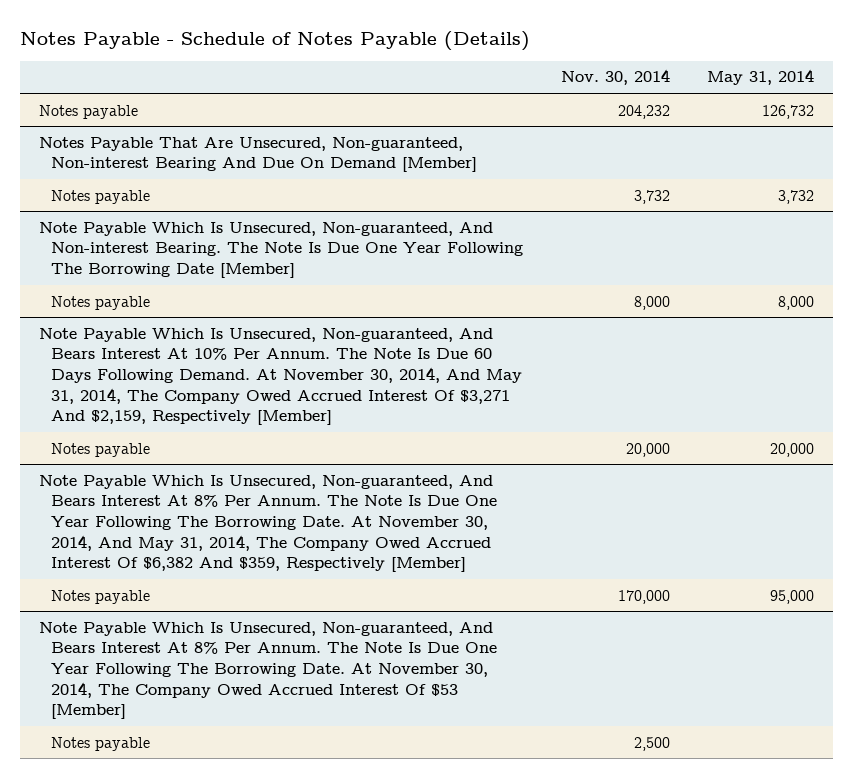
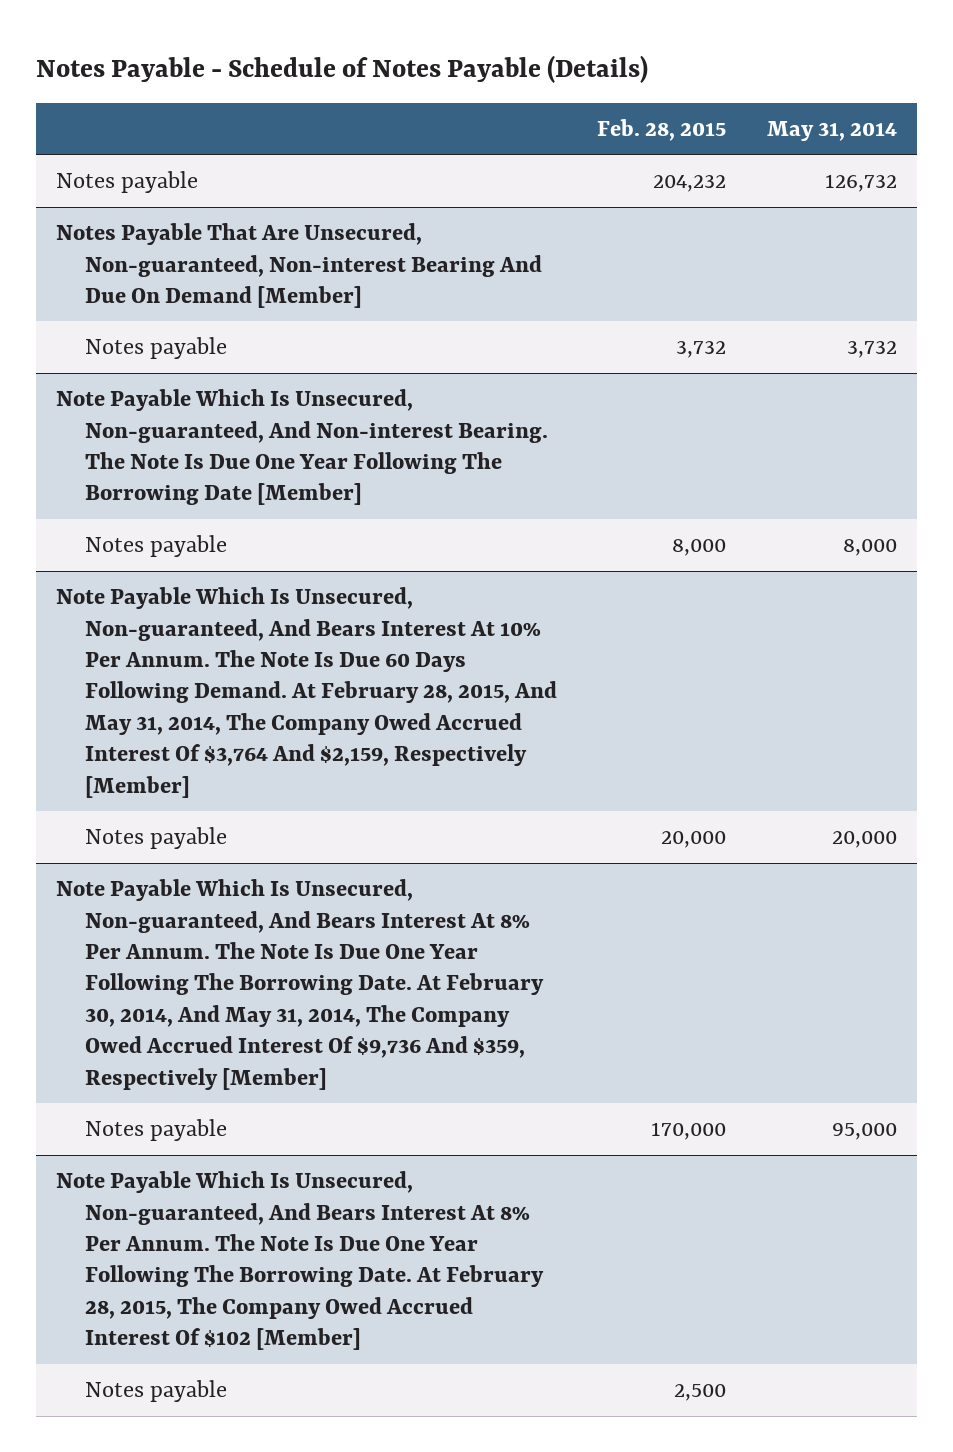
- | Nov. 30, 2014 | May 31, 2014
+ | Feb. 28, 2015 | May 31, 2014
- Note Payable Which Is Unsecured, Non-guaranteed, And Bears Interest At 10% Per Annum. The Note Is Due 60 Days Following Demand. At November 30, 2014, And May 31, 2014, The Company Owed Accrued Interest Of $3,271 And $2,159, Respectively [Member]
+ Note Payable Which Is Unsecured, Non-guaranteed, And Bears Interest At 10% Per Annum. The Note Is Due 60 Days Following Demand. At February 28, 2015, And May 31, 2014, The Company Owed Accrued Interest Of $3,764 And $2,159, Respectively [Member]
- Note Payable Which Is Unsecured, Non-guaranteed, And Bears Interest At 8% Per Annum. The Note Is Due One Year Following The Borrowing Date. At November 30, 2014, And May 31, 2014, The Company Owed Accrued Interest Of $6,382 And $359, Respectively [Member]
+ Note Payable Which Is Unsecured, Non-guaranteed, And Bears Interest At 8% Per Annum. The Note Is Due One Year Following The Borrowing Date. At February 30, 2014, And May 31, 2014, The Company Owed Accrued Interest Of $9,736 And $359, Respectively [Member]
- Note Payable Which Is Unsecured, Non-guaranteed, And Bears Interest At 8% Per Annum. The Note Is Due One Year Following The Borrowing Date. At November 30, 2014, The Company Owed Accrued Interest Of $53 [Member]
+ Note Payable Which Is Unsecured, Non-guaranteed, And Bears Interest At 8% Per Annum. The Note Is Due One Year Following The Borrowing Date. At February 28, 2015, The Company Owed Accrued Interest Of $102 [Member]

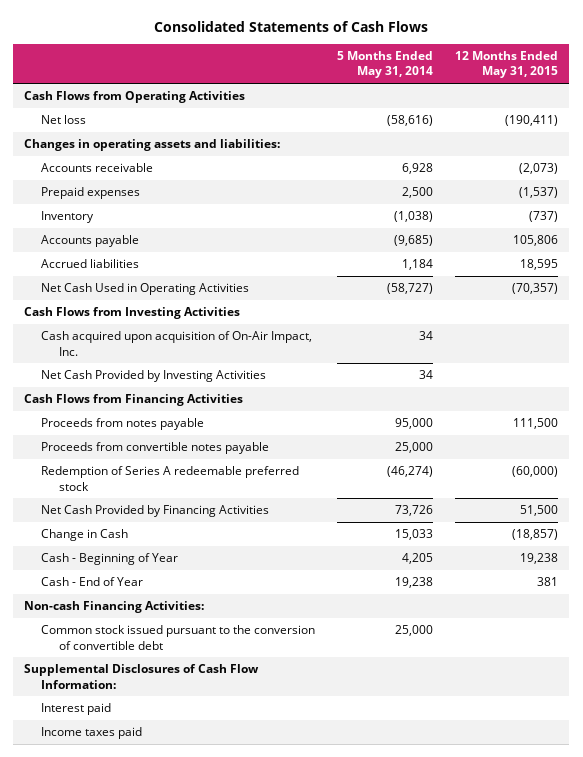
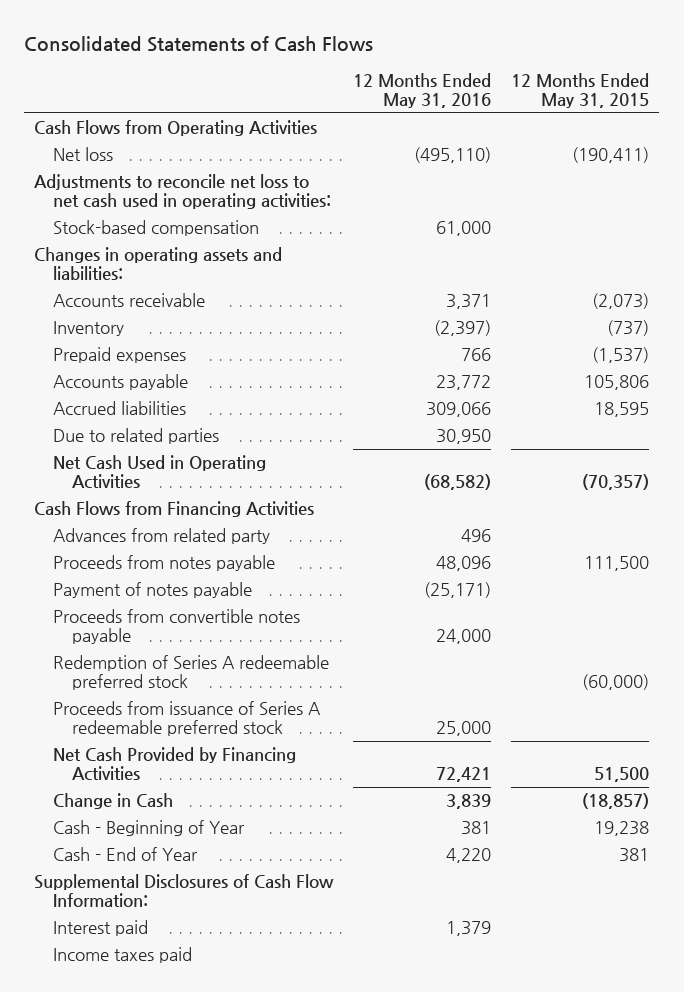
- | 5 Months Ended May 31, 2014 | 12 Months Ended May 31, 2015
+ | 12 Months Ended May 31, 2016 | 12 Months Ended May 31, 2015
+ Adjustments to reconcile net loss to net cash used in operating activities:
+ Stock-based compensation | 61,000 |
moved down: Prepaid expenses | 766 | (1,537)
+ Due to related parties | 30,950 |
- Cash Flows from Investing Activities
- Cash acquired upon acquisition of On-Air Impact, Inc. | 34 |
- Net Cash Provided by Investing Activities | 34 |
+ Advances from related party | 496 |
+ Payment of notes payable | (25,171) |
+ Proceeds from issuance of Series A redeemable preferred stock | 25,000 |
- Non-cash Financing Activities:
- Common stock issued pursuant to the conversion of convertible debt | 25,000 |

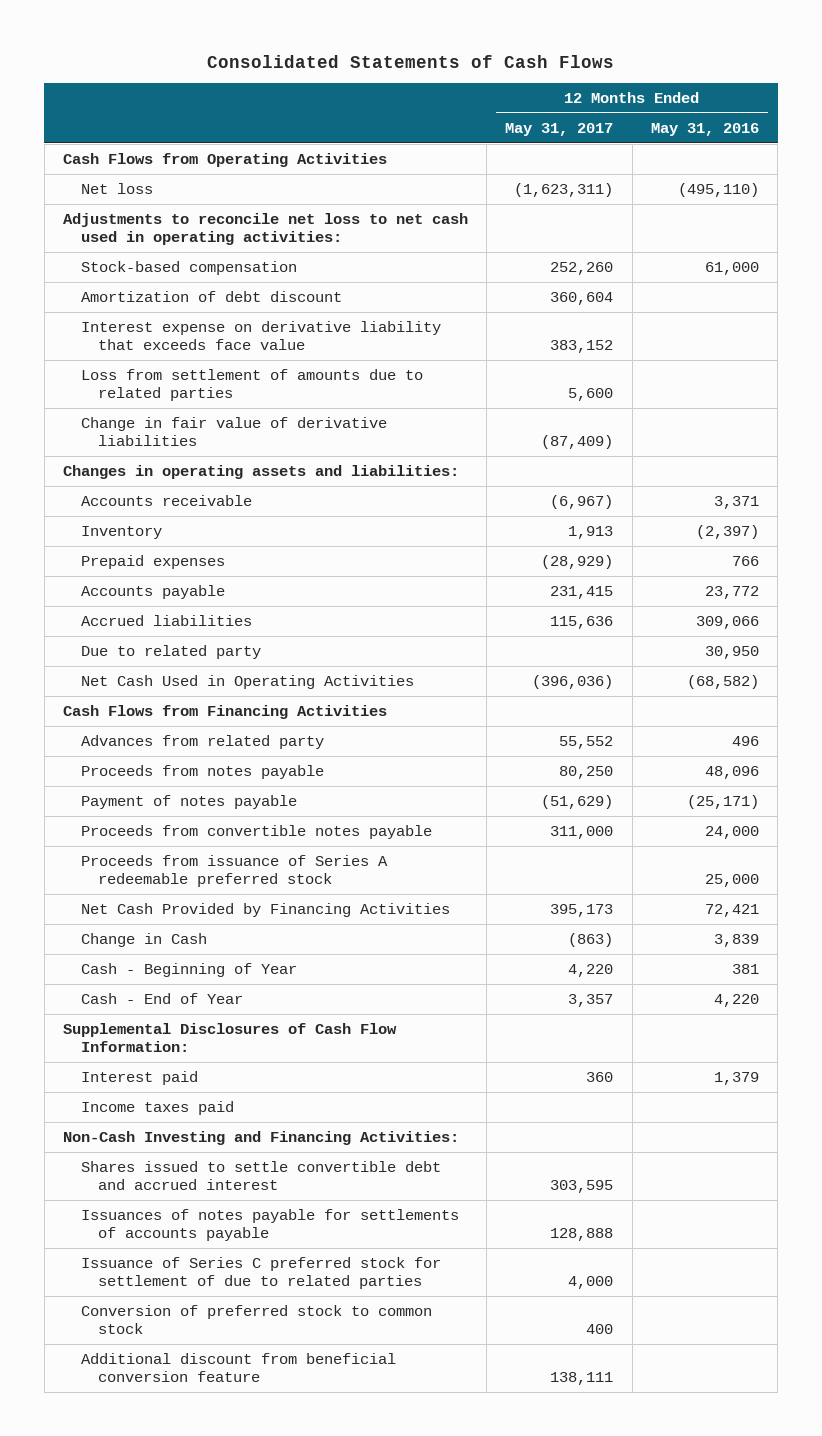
- | 12 Months Ended May 31, 2016 | 12 Months Ended May 31, 2015
+ | 12 Months Ended May 31, 2017 | 12 Months Ended May 31, 2016
+ Amortization of debt discount | 360,604 |
+ Interest expense on derivative liability that exceeds face value | 383,152 |
+ Loss from settlement of amounts due to related parties | 5,600 |
+ Change in fair value of derivative liabilities | (87,409) |
- Due to related parties | 30,950 |
+ Due to related party | | 30,950
- Redemption of Series A redeemable preferred stock | | (60,000)
+ Non-Cash Investing and Financing Activities:
+ Shares issued to settle convertible debt and accrued interest | 303,595 |
+ Issuances of notes payable for settlements of accounts payable | 128,888 |
+ Issuance of Series C preferred stock for settlement of due to related parties | 4,000 |
+ Conversion of preferred stock to common stock | 400 |
+ Additional discount from beneficial conversion feature | 138,111 |

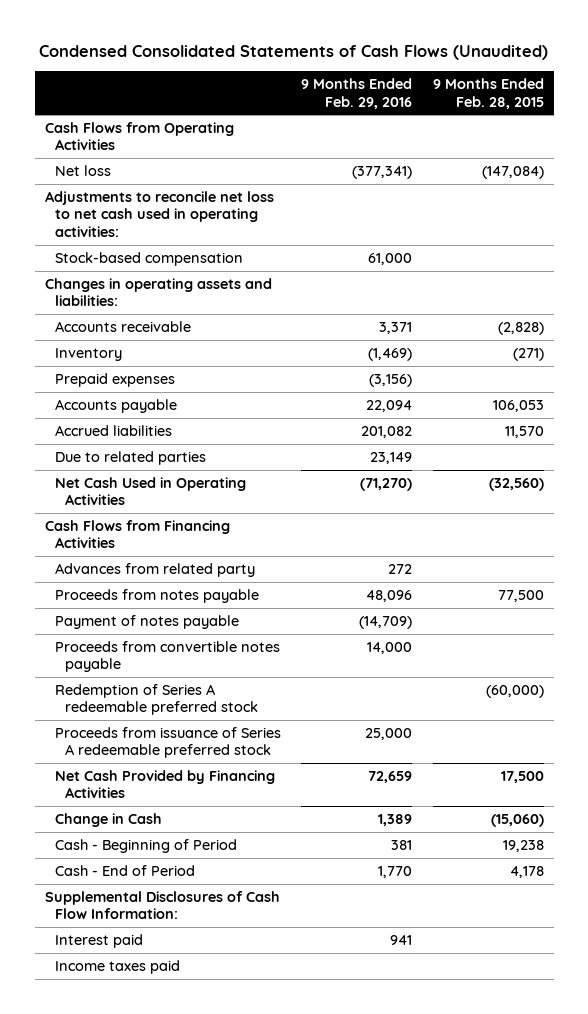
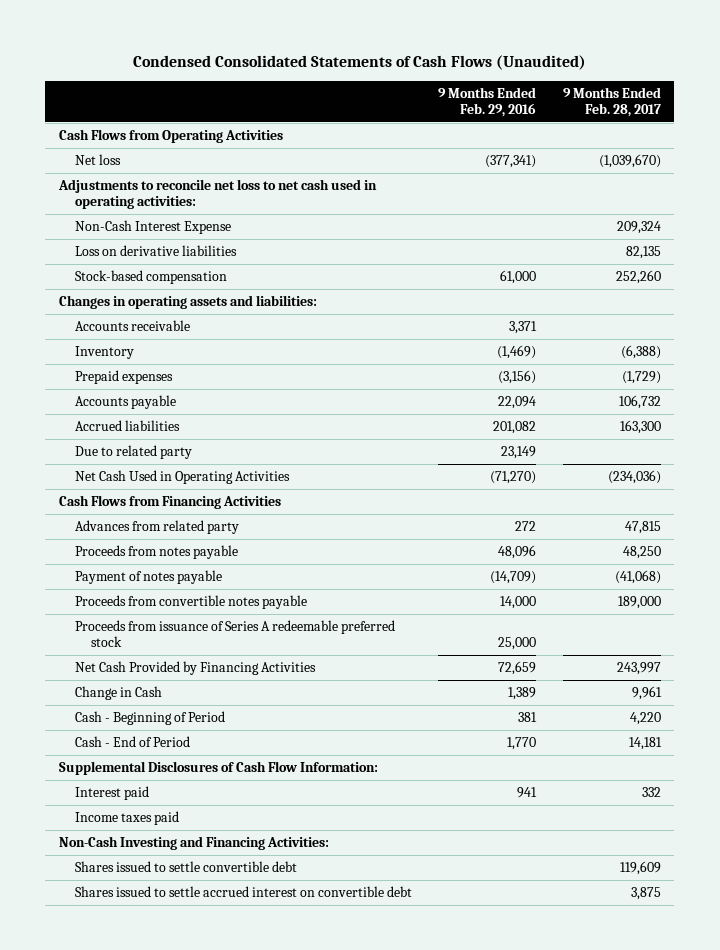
- | 9 Months Ended Feb. 29, 2016 | 9 Months Ended Feb. 28, 2015
+ | 9 Months Ended Feb. 29, 2016 | 9 Months Ended Feb. 28, 2017
+ Non-Cash Interest Expense | | 209,324
+ Loss on derivative liabilities | | 82,135
- Due to related parties | 23,149 |
+ Due to related party | 23,149 |
- Redemption of Series A redeemable preferred stock | | (60,000)
+ Non-Cash Investing and Financing Activities:
+ Shares issued to settle convertible debt | | 119,609
+ Shares issued to settle accrued interest on convertible debt | | 3,875

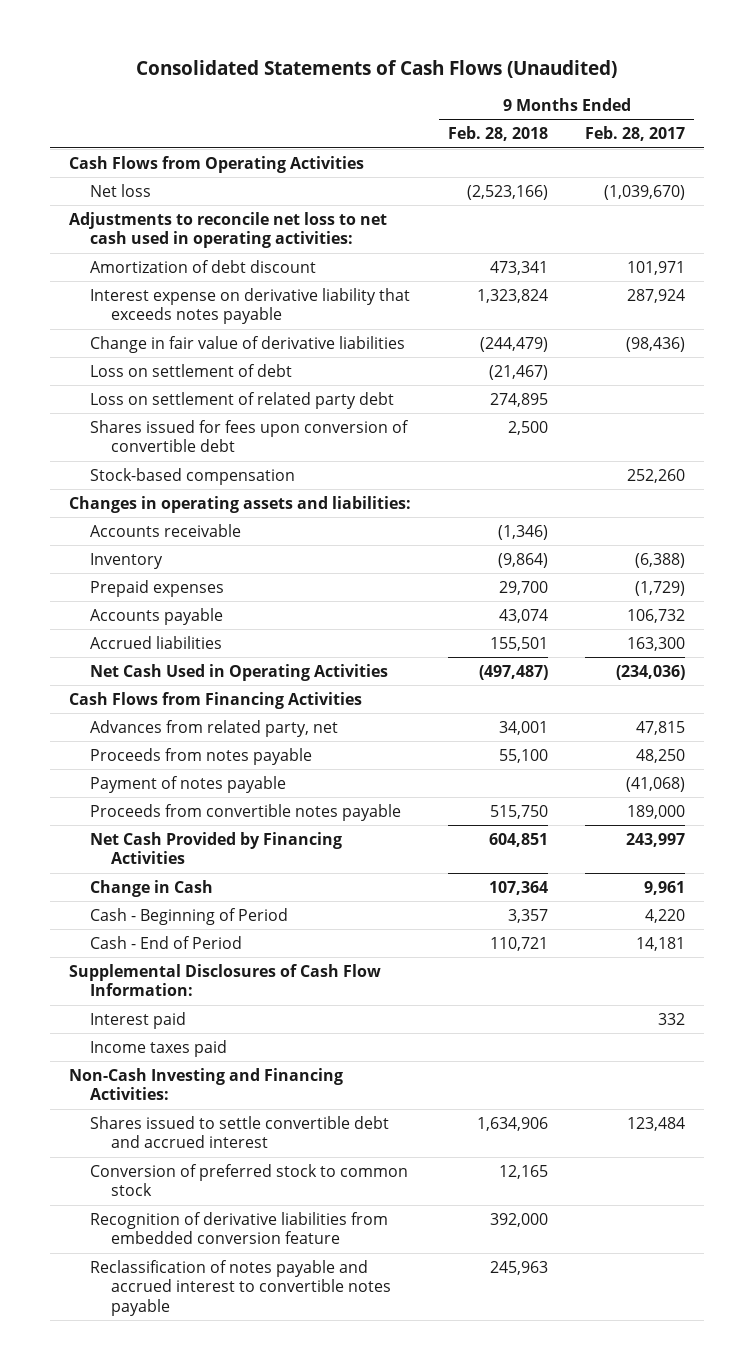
- Condensed Consolidated Statements of Cash Flows (Unaudited)
+ Consolidated Statements of Cash Flows (Unaudited)
- | 9 Months Ended Feb. 29, 2016 | 9 Months Ended Feb. 28, 2017
+ | 9 Months Ended Feb. 28, 2018 | 9 Months Ended Feb. 28, 2017
- Non-Cash Interest Expense | | 209,324
- Loss on derivative liabilities | | 82,135
+ Amortization of debt discount | 473,341 | 101,971
+ Interest expense on derivative liability that exceeds notes payable | 1,323,824 | 287,924
+ Change in fair value of derivative liabilities | (244,479) | (98,436)
+ Loss on settlement of debt | (21,467) |
+ Loss on settlement of related party debt | 274,895 |
+ Shares issued for fees upon conversion of convertible debt | 2,500 |
- Due to related party | 23,149 |
- Advances from related party | 272 | 47,815
+ Advances from related party, net | 34,001 | 47,815
- Proceeds from issuance of Series A redeemable preferred stock | 25,000 |
- Shares issued to settle convertible debt | | 119,609
- Shares issued to settle accrued interest on convertible debt | | 3,875
+ Shares issued to settle convertible debt and accrued interest | 1,634,906 | 123,484
+ Conversion of preferred stock to common stock | 12,165 |
+ Recognition of derivative liabilities from embedded conversion feature | 392,000 |
+ Reclassification of notes payable and accrued interest to convertible notes payable | 245,963 |

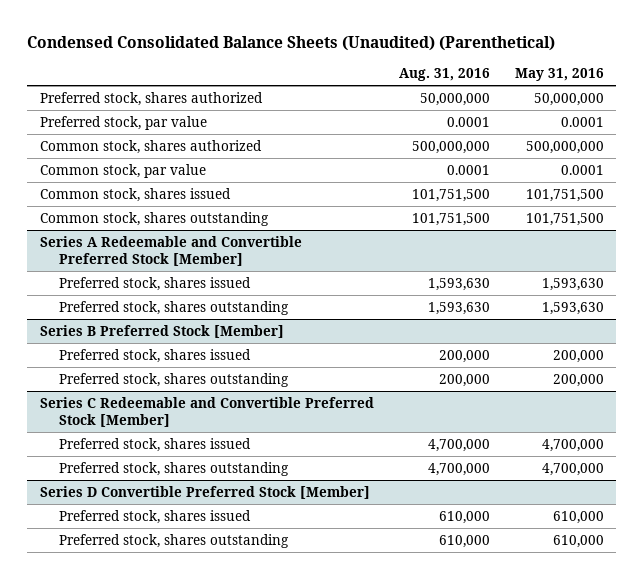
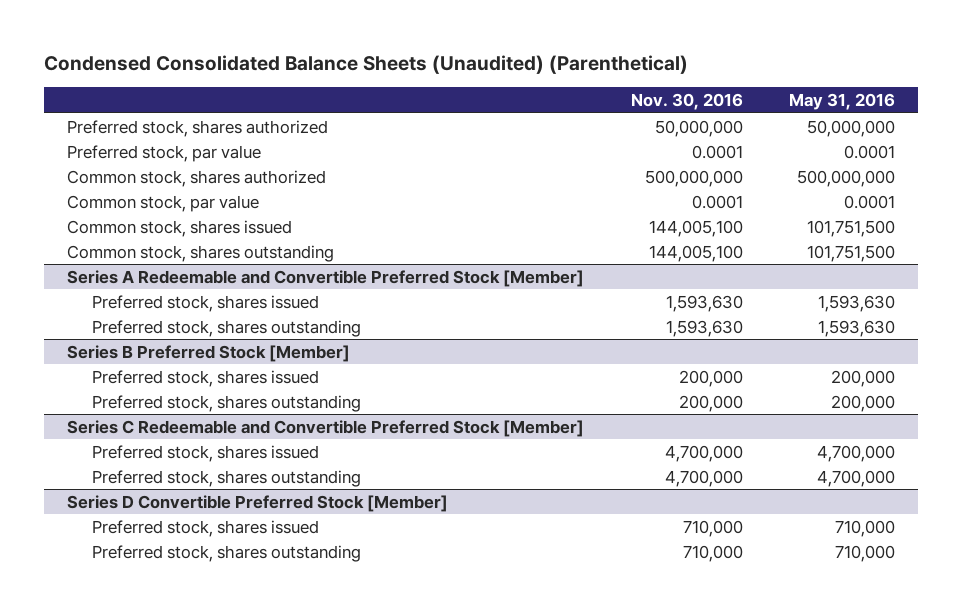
- | Aug. 31, 2016 | May 31, 2016
+ | Nov. 30, 2016 | May 31, 2016
@ Series D Convertible Preferred Stock [Member]
- Preferred stock, shares issued | 610,000 | 610,000
- Preferred stock, shares outstanding | 610,000 | 610,000
+ Preferred stock, shares issued | 710,000 | 710,000
+ Preferred stock, shares outstanding | 710,000 | 710,000

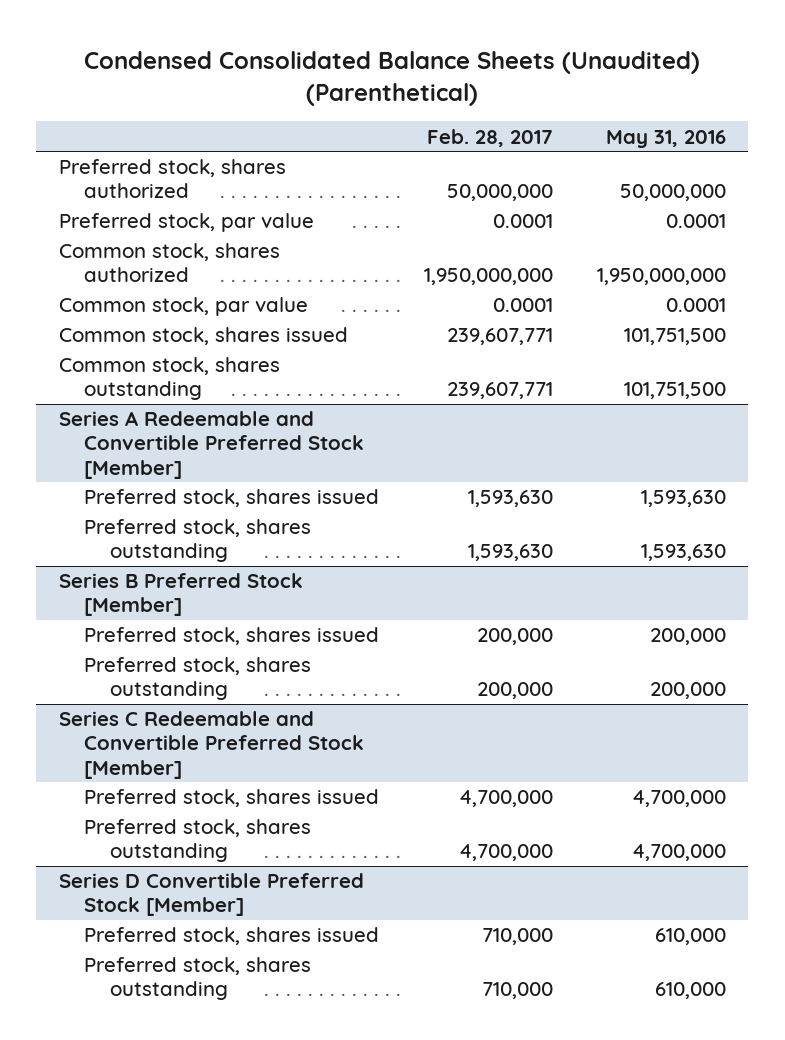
- | Nov. 30, 2016 | May 31, 2016
+ | Feb. 28, 2017 | May 31, 2016
- Common stock, shares authorized | 500,000,000 | 500,000,000
+ Common stock, shares authorized | 1,950,000,000 | 1,950,000,000
@ Series D Convertible Preferred Stock [Member]
- Preferred stock, shares issued | 710,000 | 710,000
- Preferred stock, shares outstanding | 710,000 | 710,000
+ Preferred stock, shares issued | 710,000 | 610,000
+ Preferred stock, shares outstanding | 710,000 | 610,000

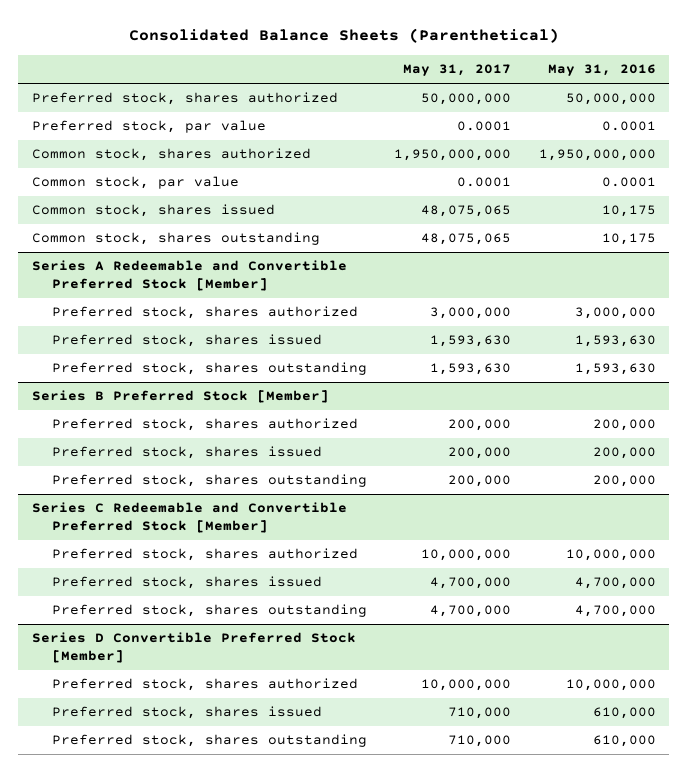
- Condensed Consolidated Balance Sheets (Unaudited) (Parenthetical)
+ Consolidated Balance Sheets (Parenthetical)
- | Feb. 28, 2017 | May 31, 2016
+ | May 31, 2017 | May 31, 2016
- Common stock, shares issued | 239,607,771 | 101,751,500
- Common stock, shares outstanding | 239,607,771 | 101,751,500
+ Common stock, shares issued | 48,075,065 | 10,175
+ Common stock, shares outstanding | 48,075,065 | 10,175
@ Series A Redeemable and Convertible Preferred Stock [Member]
+ Preferred stock, shares authorized | 3,000,000 | 3,000,000
@ Series B Preferred Stock [Member]
+ Preferred stock, shares authorized | 200,000 | 200,000
@ Series C Redeemable and Convertible Preferred Stock [Member]
+ Preferred stock, shares authorized | 10,000,000 | 10,000,000
@ Series D Convertible Preferred Stock [Member]
+ Preferred stock, shares authorized | 10,000,000 | 10,000,000

